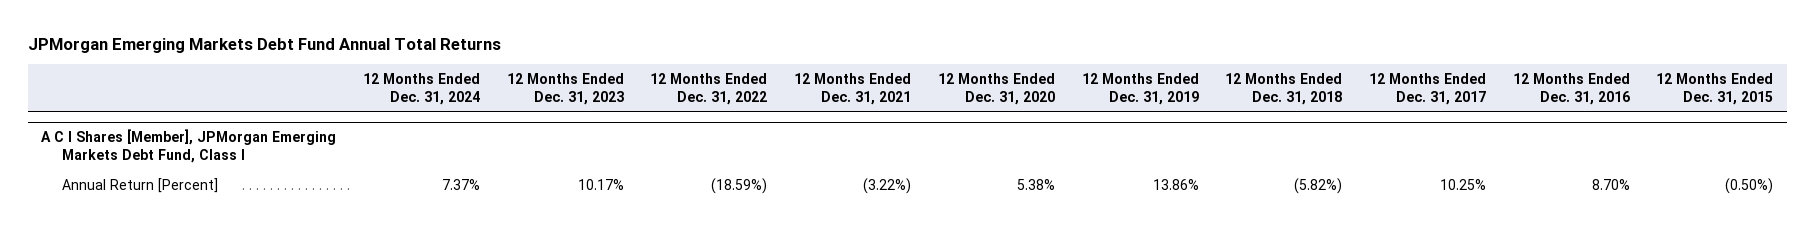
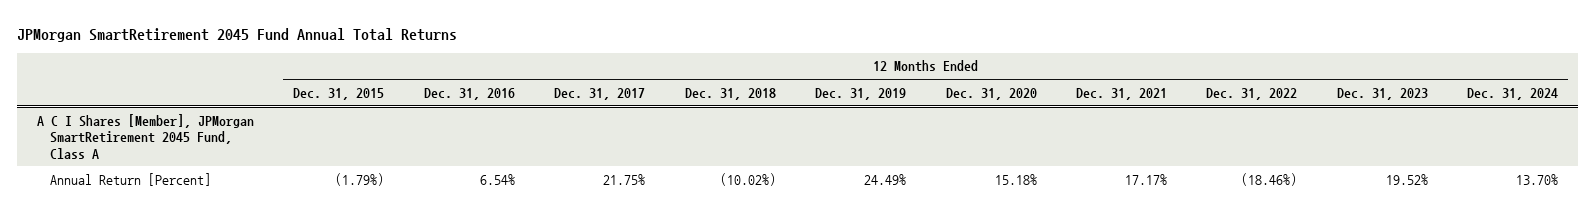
- JPMorgan Emerging Markets Debt Fund Annual Total Returns
+ JPMorgan SmartRetirement 2045 Fund Annual Total Returns
- | 12 Months Ended Dec. 31, 2024 | 12 Months Ended Dec. 31, 2023 | 12 Months Ended Dec. 31, 2022 | 12 Months Ended Dec. 31, 2021 | 12 Months Ended Dec. 31, 2020 | 12 Months Ended Dec. 31, 2019 | 12 Months Ended Dec. 31, 2018 | 12 Months Ended Dec. 31, 2017 | 12 Months Ended Dec. 31, 2016 | 12 Months Ended Dec. 31, 2015
+ | 12 Months Ended Dec. 31, 2015 | 12 Months Ended Dec. 31, 2016 | 12 Months Ended Dec. 31, 2017 | 12 Months Ended Dec. 31, 2018 | 12 Months Ended Dec. 31, 2019 | 12 Months Ended Dec. 31, 2020 | 12 Months Ended Dec. 31, 2021 | 12 Months Ended Dec. 31, 2022 | 12 Months Ended Dec. 31, 2023 | 12 Months Ended Dec. 31, 2024
- A C I Shares [Member], JPMorgan Emerging Markets Debt Fund, Class I
- Annual Return [Percent] | 7.37% | 10.17% | (18.59%) | (3.22%) | 5.38% | 13.86% | (5.82%) | 10.25% | 8.70% | (0.50%)
+ A C I Shares [Member], JPMorgan SmartRetirement 2045 Fund, Class A
+ Annual Return [Percent] | (1.79%) | 6.54% | 21.75% | (10.02%) | 24.49% | 15.18% | 17.17% | (18.46%) | 19.52% | 13.70%

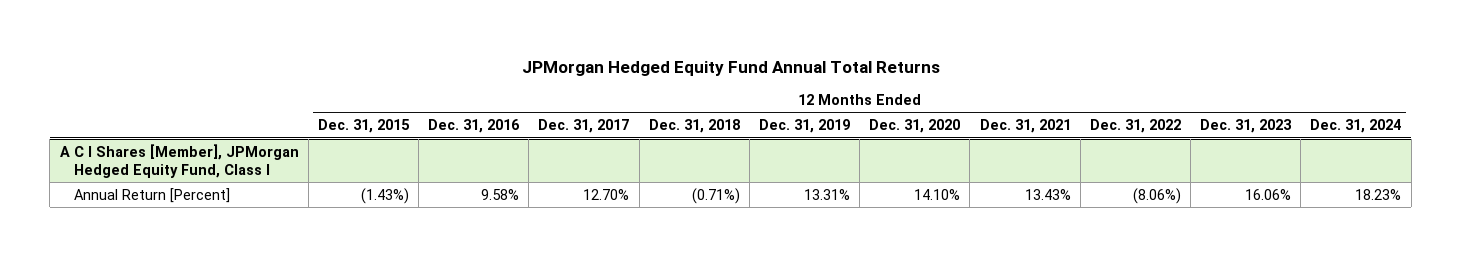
- JPMorgan SmartRetirement 2045 Fund Annual Total Returns
+ JPMorgan Hedged Equity Fund Annual Total Returns
- A C I Shares [Member], JPMorgan SmartRetirement 2045 Fund, Class A
- Annual Return [Percent] | (1.79%) | 6.54% | 21.75% | (10.02%) | 24.49% | 15.18% | 17.17% | (18.46%) | 19.52% | 13.70%
+ A C I Shares [Member], JPMorgan Hedged Equity Fund, Class I
+ Annual Return [Percent] | (1.43%) | 9.58% | 12.70% | (0.71%) | 13.31% | 14.10% | 13.43% | (8.06%) | 16.06% | 18.23%

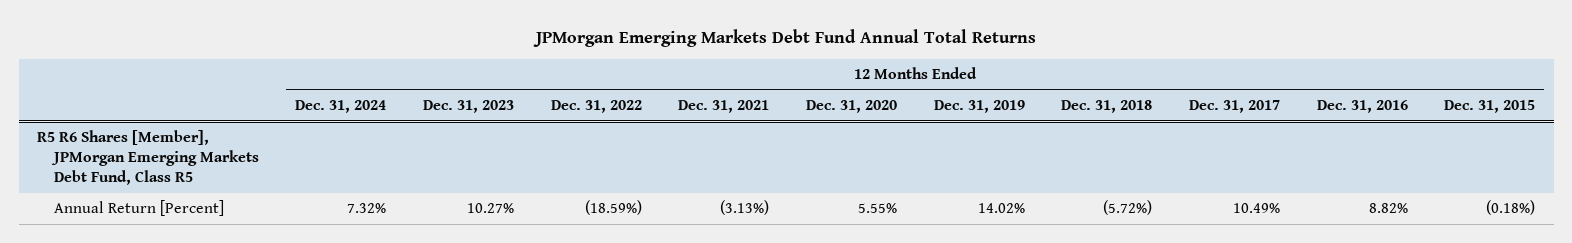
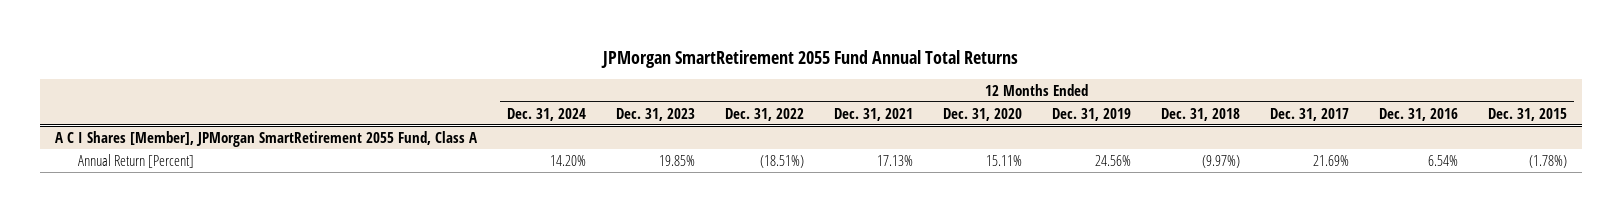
- JPMorgan Emerging Markets Debt Fund Annual Total Returns
+ JPMorgan SmartRetirement 2055 Fund Annual Total Returns
- R5 R6 Shares [Member], JPMorgan Emerging Markets Debt Fund, Class R5
- Annual Return [Percent] | 7.32% | 10.27% | (18.59%) | (3.13%) | 5.55% | 14.02% | (5.72%) | 10.49% | 8.82% | (0.18%)
+ A C I Shares [Member], JPMorgan SmartRetirement 2055 Fund, Class A
+ Annual Return [Percent] | 14.20% | 19.85% | (18.51%) | 17.13% | 15.11% | 24.56% | (9.97%) | 21.69% | 6.54% | (1.78%)

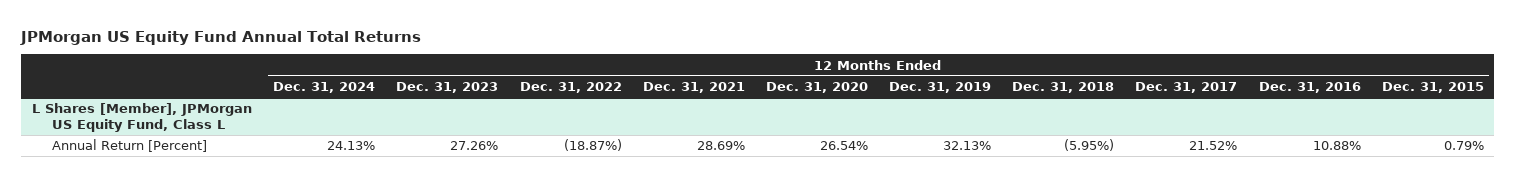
- JPMorgan SmartRetirement 2055 Fund Annual Total Returns
+ JPMorgan US Equity Fund Annual Total Returns
- A C I Shares [Member], JPMorgan SmartRetirement 2055 Fund, Class A
- Annual Return [Percent] | 14.20% | 19.85% | (18.51%) | 17.13% | 15.11% | 24.56% | (9.97%) | 21.69% | 6.54% | (1.78%)
+ L Shares [Member], JPMorgan US Equity Fund, Class L
+ Annual Return [Percent] | 24.13% | 27.26% | (18.87%) | 28.69% | 26.54% | 32.13% | (5.95%) | 21.52% | 10.88% | 0.79%

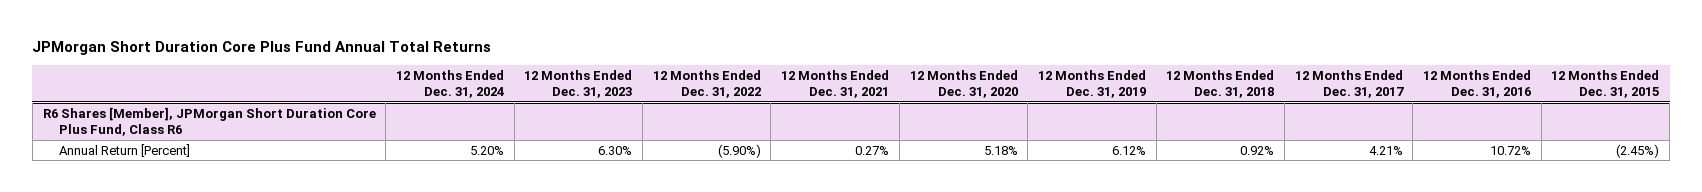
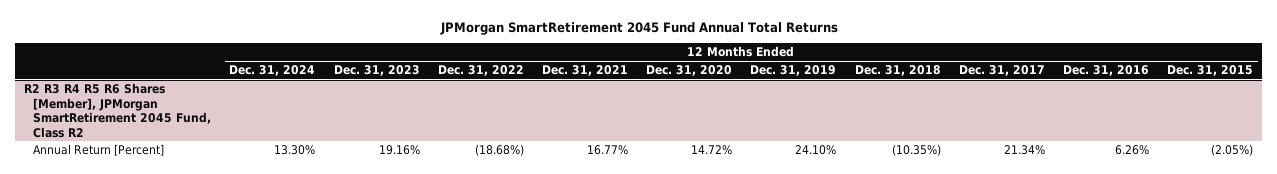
- JPMorgan Short Duration Core Plus Fund Annual Total Returns
+ JPMorgan SmartRetirement 2045 Fund Annual Total Returns
- R6 Shares [Member], JPMorgan Short Duration Core Plus Fund, Class R6
- Annual Return [Percent] | 5.20% | 6.30% | (5.90%) | 0.27% | 5.18% | 6.12% | 0.92% | 4.21% | 10.72% | (2.45%)
+ R2 R3 R4 R5 R6 Shares [Member], JPMorgan SmartRetirement 2045 Fund, Class R2
+ Annual Return [Percent] | 13.30% | 19.16% | (18.68%) | 16.77% | 14.72% | 24.10% | (10.35%) | 21.34% | 6.26% | (2.05%)

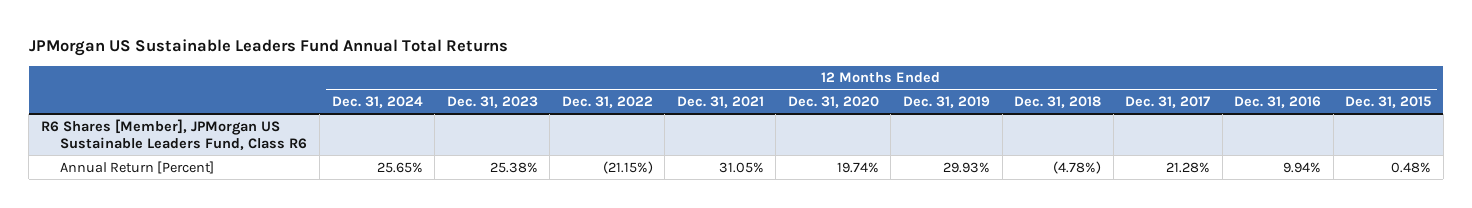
- JPMorgan SmartRetirement 2045 Fund Annual Total Returns
+ JPMorgan US Sustainable Leaders Fund Annual Total Returns
- R2 R3 R4 R5 R6 Shares [Member], JPMorgan SmartRetirement 2045 Fund, Class R2
- Annual Return [Percent] | 13.30% | 19.16% | (18.68%) | 16.77% | 14.72% | 24.10% | (10.35%) | 21.34% | 6.26% | (2.05%)
+ R6 Shares [Member], JPMorgan US Sustainable Leaders Fund, Class R6
+ Annual Return [Percent] | 25.65% | 25.38% | (21.15%) | 31.05% | 19.74% | 29.93% | (4.78%) | 21.28% | 9.94% | 0.48%

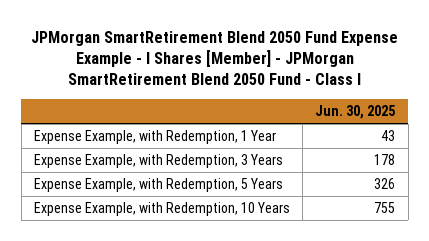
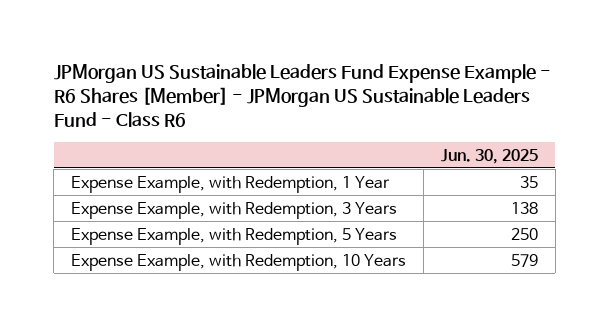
- JPMorgan SmartRetirement Blend 2050 Fund Expense Example - I Shares [Member] - JPMorgan SmartRetirement Blend 2050 Fund - Class I
+ JPMorgan US Sustainable Leaders Fund Expense Example - R6 Shares [Member] - JPMorgan US Sustainable Leaders Fund - Class R6
- Expense Example, with Redemption, 1 Year | 43
- Expense Example, with Redemption, 3 Years | 178
- Expense Example, with Redemption, 5 Years | 326
- Expense Example, with Redemption, 10 Years | 755
+ Expense Example, with Redemption, 1 Year | 35
+ Expense Example, with Redemption, 3 Years | 138
+ Expense Example, with Redemption, 5 Years | 250
+ Expense Example, with Redemption, 10 Years | 579

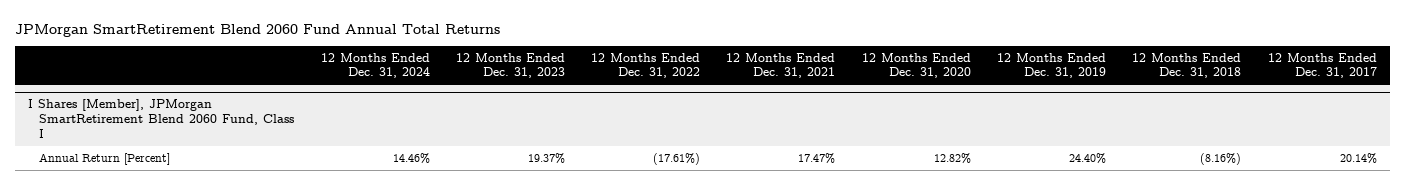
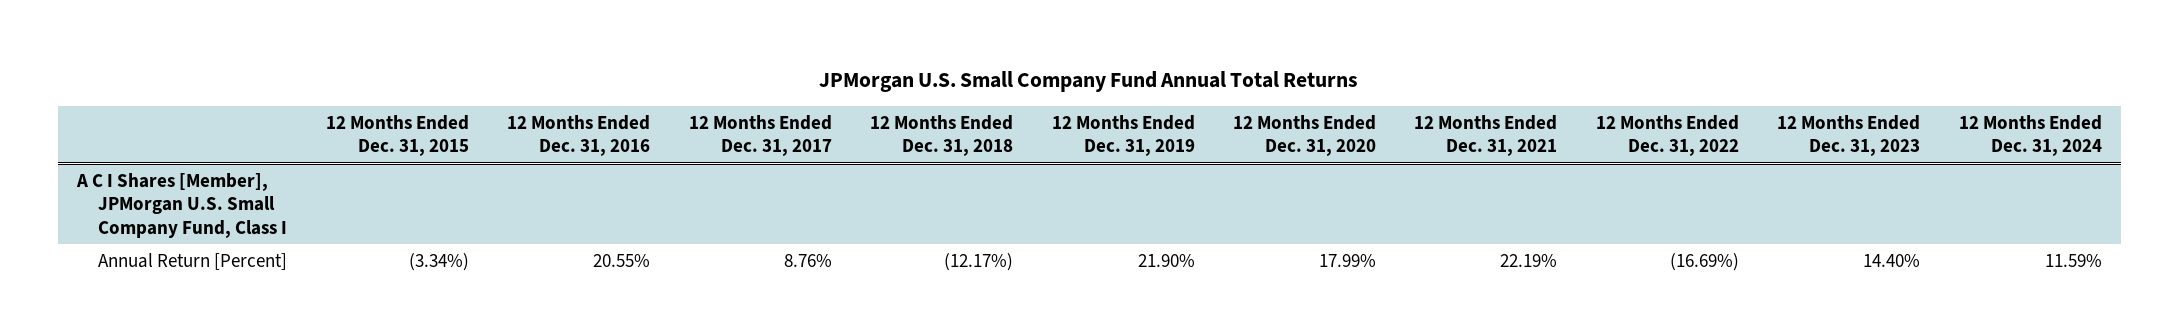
- JPMorgan SmartRetirement Blend 2060 Fund Annual Total Returns
+ JPMorgan U.S. Small Company Fund Annual Total Returns
- | 12 Months Ended Dec. 31, 2024 | 12 Months Ended Dec. 31, 2023 | 12 Months Ended Dec. 31, 2022 | 12 Months Ended Dec. 31, 2021 | 12 Months Ended Dec. 31, 2020 | 12 Months Ended Dec. 31, 2019 | 12 Months Ended Dec. 31, 2018 | 12 Months Ended Dec. 31, 2017
+ | 12 Months Ended Dec. 31, 2015 | 12 Months Ended Dec. 31, 2016 | 12 Months Ended Dec. 31, 2017 | 12 Months Ended Dec. 31, 2018 | 12 Months Ended Dec. 31, 2019 | 12 Months Ended Dec. 31, 2020 | 12 Months Ended Dec. 31, 2021 | 12 Months Ended Dec. 31, 2022 | 12 Months Ended Dec. 31, 2023 | 12 Months Ended Dec. 31, 2024
- I Shares [Member], JPMorgan SmartRetirement Blend 2060 Fund, Class I
- Annual Return [Percent] | 14.46% | 19.37% | (17.61%) | 17.47% | 12.82% | 24.40% | (8.16%) | 20.14%
+ A C I Shares [Member], JPMorgan U.S. Small Company Fund, Class I
+ Annual Return [Percent] | (3.34%) | 20.55% | 8.76% | (12.17%) | 21.90% | 17.99% | 22.19% | (16.69%) | 14.40% | 11.59%

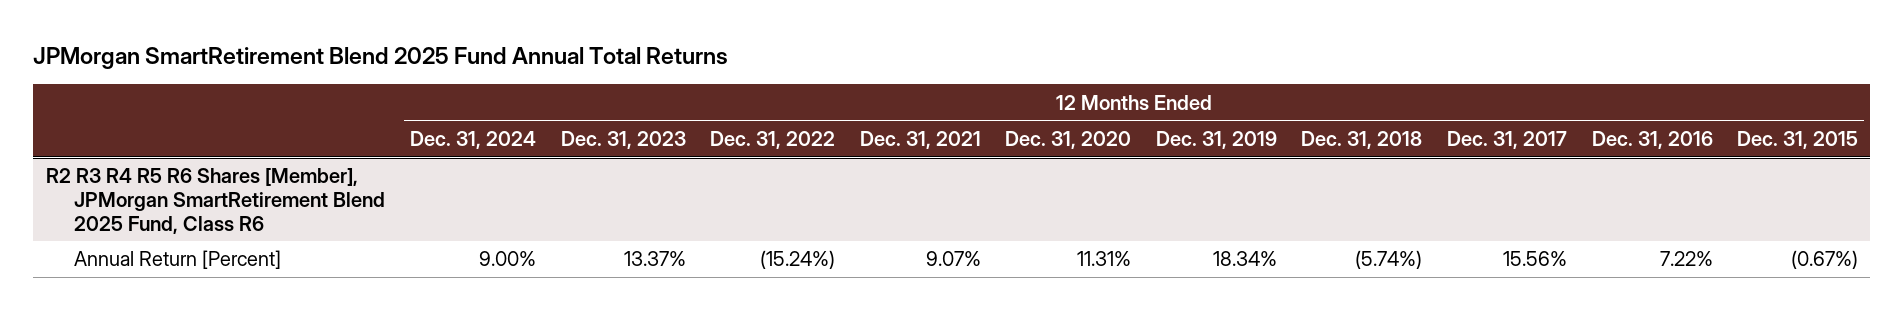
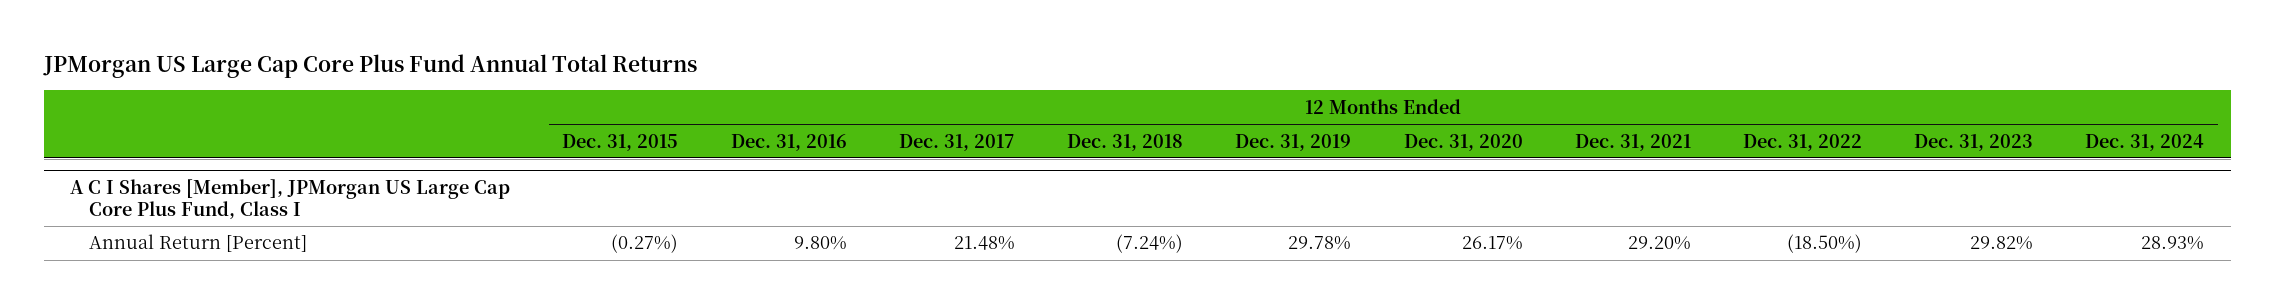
- JPMorgan SmartRetirement Blend 2025 Fund Annual Total Returns
+ JPMorgan US Large Cap Core Plus Fund Annual Total Returns
- | 12 Months Ended Dec. 31, 2024 | 12 Months Ended Dec. 31, 2023 | 12 Months Ended Dec. 31, 2022 | 12 Months Ended Dec. 31, 2021 | 12 Months Ended Dec. 31, 2020 | 12 Months Ended Dec. 31, 2019 | 12 Months Ended Dec. 31, 2018 | 12 Months Ended Dec. 31, 2017 | 12 Months Ended Dec. 31, 2016 | 12 Months Ended Dec. 31, 2015
+ | 12 Months Ended Dec. 31, 2015 | 12 Months Ended Dec. 31, 2016 | 12 Months Ended Dec. 31, 2017 | 12 Months Ended Dec. 31, 2018 | 12 Months Ended Dec. 31, 2019 | 12 Months Ended Dec. 31, 2020 | 12 Months Ended Dec. 31, 2021 | 12 Months Ended Dec. 31, 2022 | 12 Months Ended Dec. 31, 2023 | 12 Months Ended Dec. 31, 2024
- R2 R3 R4 R5 R6 Shares [Member], JPMorgan SmartRetirement Blend 2025 Fund, Class R6
- Annual Return [Percent] | 9.00% | 13.37% | (15.24%) | 9.07% | 11.31% | 18.34% | (5.74%) | 15.56% | 7.22% | (0.67%)
+ A C I Shares [Member], JPMorgan US Large Cap Core Plus Fund, Class I
+ Annual Return [Percent] | (0.27%) | 9.80% | 21.48% | (7.24%) | 29.78% | 26.17% | 29.20% | (18.50%) | 29.82% | 28.93%

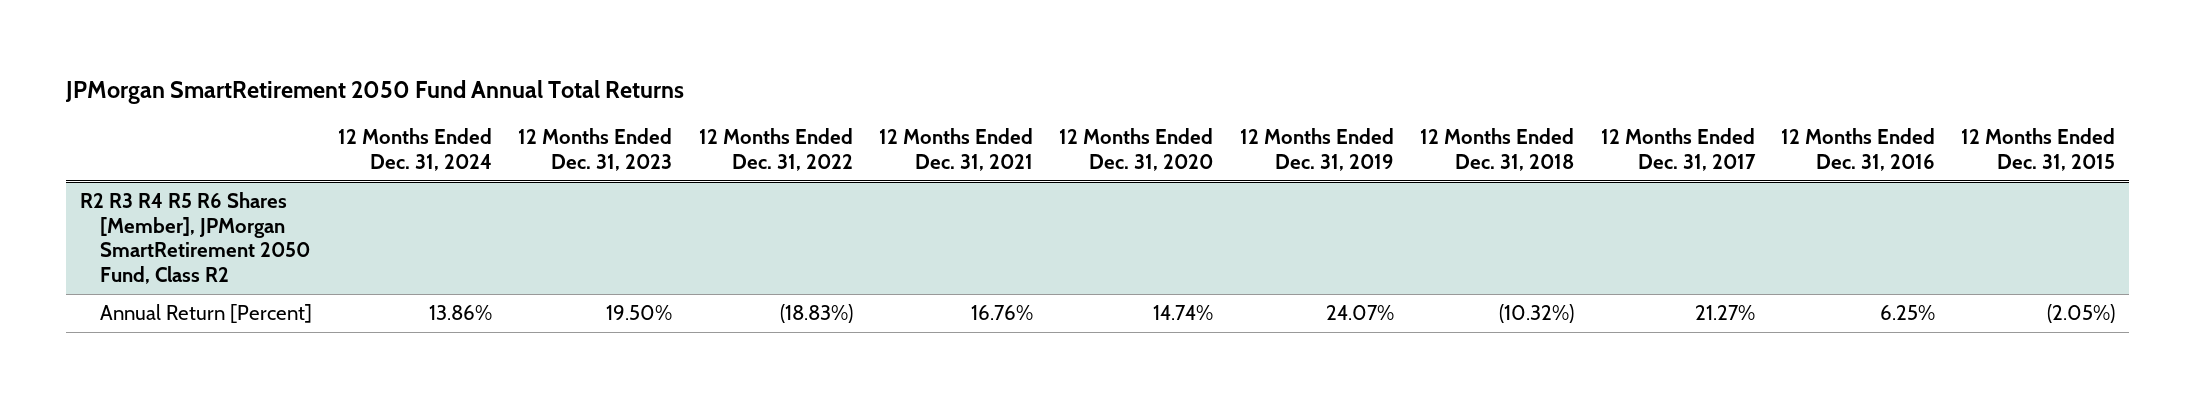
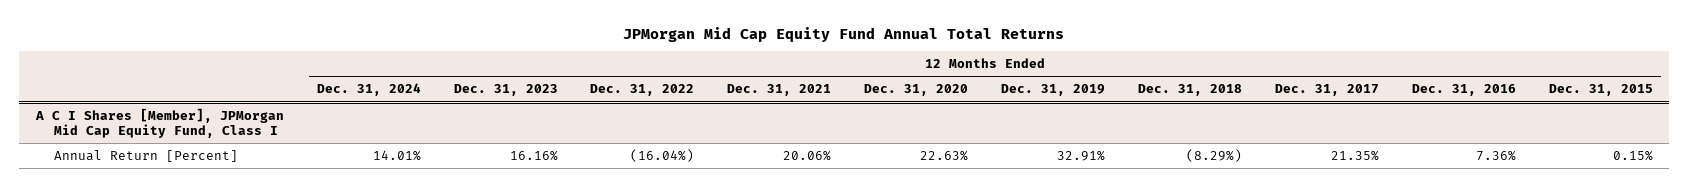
- JPMorgan SmartRetirement 2050 Fund Annual Total Returns
+ JPMorgan Mid Cap Equity Fund Annual Total Returns
- R2 R3 R4 R5 R6 Shares [Member], JPMorgan SmartRetirement 2050 Fund, Class R2
- Annual Return [Percent] | 13.86% | 19.50% | (18.83%) | 16.76% | 14.74% | 24.07% | (10.32%) | 21.27% | 6.25% | (2.05%)
+ A C I Shares [Member], JPMorgan Mid Cap Equity Fund, Class I
+ Annual Return [Percent] | 14.01% | 16.16% | (16.04%) | 20.06% | 22.63% | 32.91% | (8.29%) | 21.35% | 7.36% | 0.15%

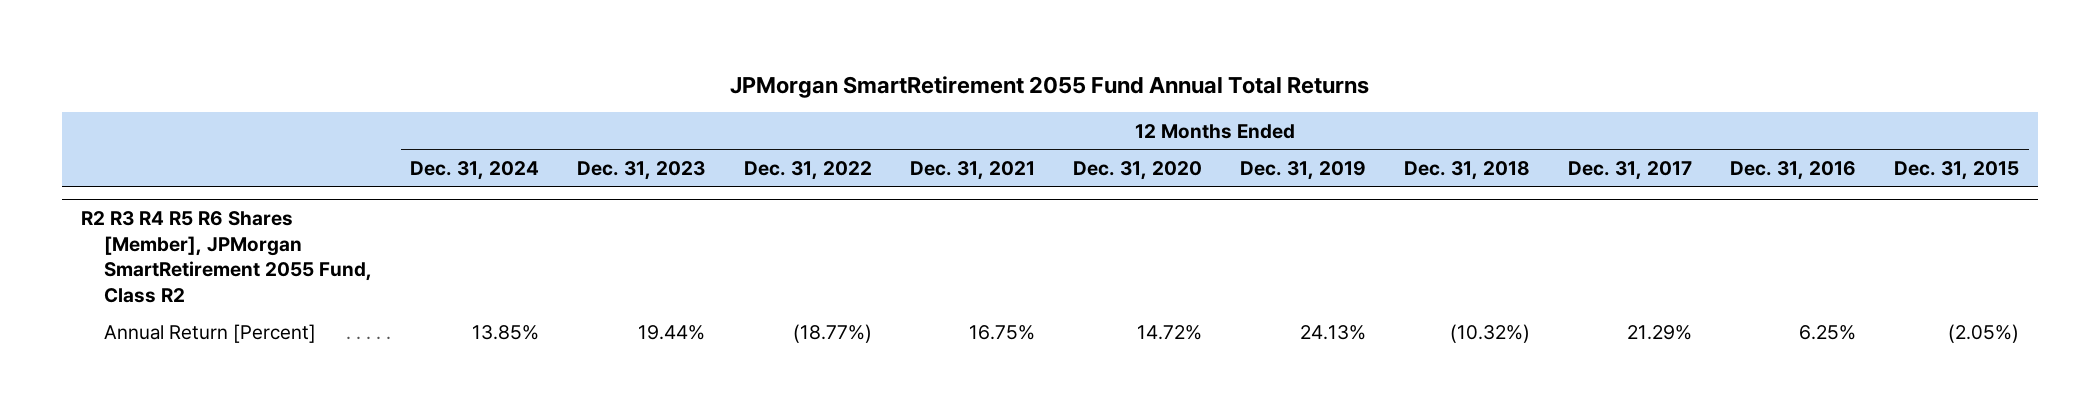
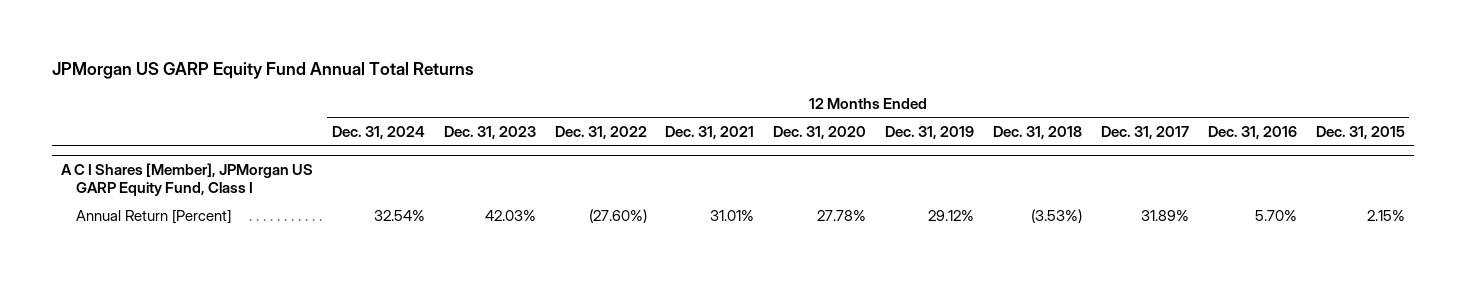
- JPMorgan SmartRetirement 2055 Fund Annual Total Returns
+ JPMorgan US GARP Equity Fund Annual Total Returns
- R2 R3 R4 R5 R6 Shares [Member], JPMorgan SmartRetirement 2055 Fund, Class R2
- Annual Return [Percent] | 13.85% | 19.44% | (18.77%) | 16.75% | 14.72% | 24.13% | (10.32%) | 21.29% | 6.25% | (2.05%)
+ A C I Shares [Member], JPMorgan US GARP Equity Fund, Class I
+ Annual Return [Percent] | 32.54% | 42.03% | (27.60%) | 31.01% | 27.78% | 29.12% | (3.53%) | 31.89% | 5.70% | 2.15%

